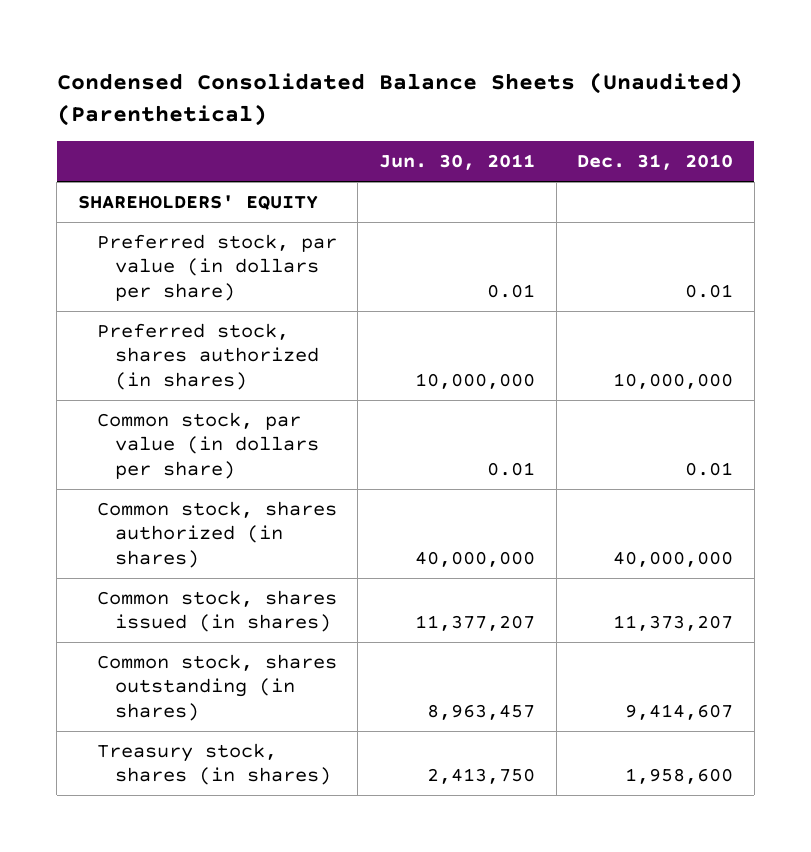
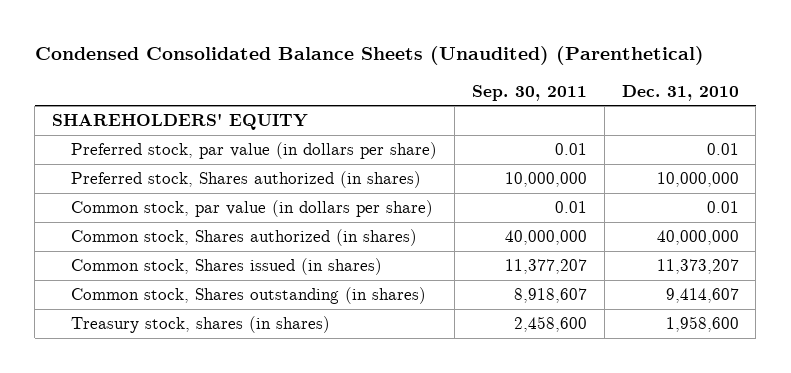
- | Jun. 30, 2011 | Dec. 31, 2010
+ | Sep. 30, 2011 | Dec. 31, 2010
- Preferred stock, shares authorized (in shares) | 10,000,000 | 10,000,000
+ Preferred stock, Shares authorized (in shares) | 10,000,000 | 10,000,000
- Common stock, shares authorized (in shares) | 40,000,000 | 40,000,000
- Common stock, shares issued (in shares) | 11,377,207 | 11,373,207
- Common stock, shares outstanding (in shares) | 8,963,457 | 9,414,607
+ Common stock, Shares authorized (in shares) | 40,000,000 | 40,000,000
+ Common stock, Shares issued (in shares) | 11,377,207 | 11,373,207
+ Common stock, Shares outstanding (in shares) | 8,918,607 | 9,414,607

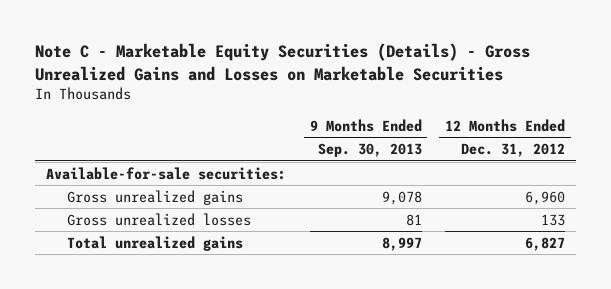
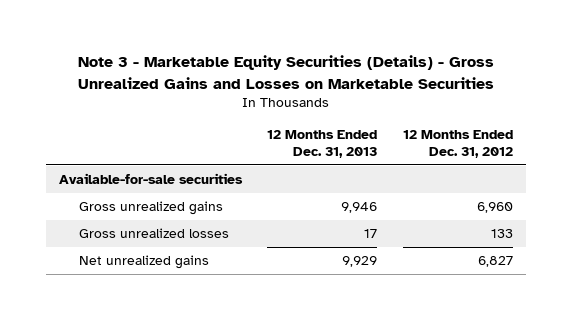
- Note C - Marketable Equity Securities (Details) - Gross Unrealized Gains and Losses on Marketable Securities
+ Note 3 - Marketable Equity Securities (Details) - Gross Unrealized Gains and Losses on Marketable Securities
- | 9 Months Ended Sep. 30, 2013 | 12 Months Ended Dec. 31, 2012
+ | 12 Months Ended Dec. 31, 2013 | 12 Months Ended Dec. 31, 2012
- Available-for-sale securities:
+ Available-for-sale securities
- Total unrealized gains | 8,997 | 6,827
+ Net unrealized gains | 9,929 | 6,827

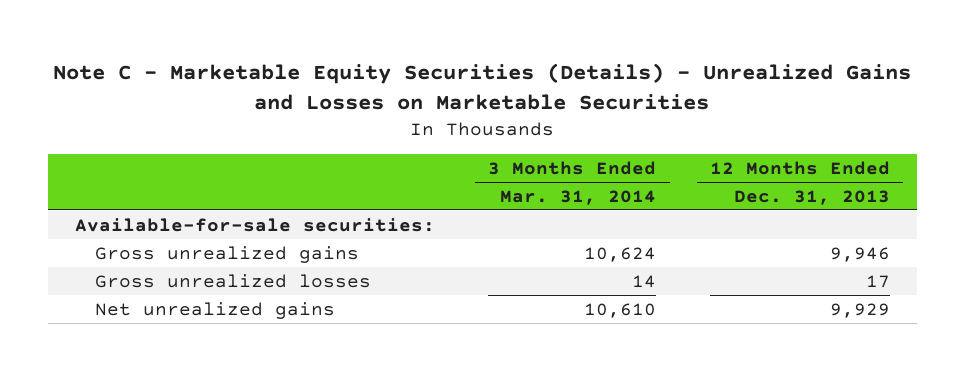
- Note 3 - Marketable Equity Securities (Details) - Gross Unrealized Gains and Losses on Marketable Securities
+ Note C - Marketable Equity Securities (Details) - Unrealized Gains and Losses on Marketable Securities
- | 12 Months Ended Dec. 31, 2013 | 12 Months Ended Dec. 31, 2012
+ | 3 Months Ended Mar. 31, 2014 | 12 Months Ended Dec. 31, 2013
- Available-for-sale securities
+ Available-for-sale securities:

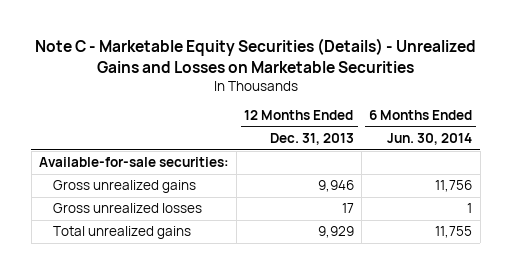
- | 3 Months Ended Mar. 31, 2014 | 12 Months Ended Dec. 31, 2013
+ | 12 Months Ended Dec. 31, 2013 | 6 Months Ended Jun. 30, 2014
- Net unrealized gains | 10,610 | 9,929
+ Total unrealized gains | 9,929 | 11,755

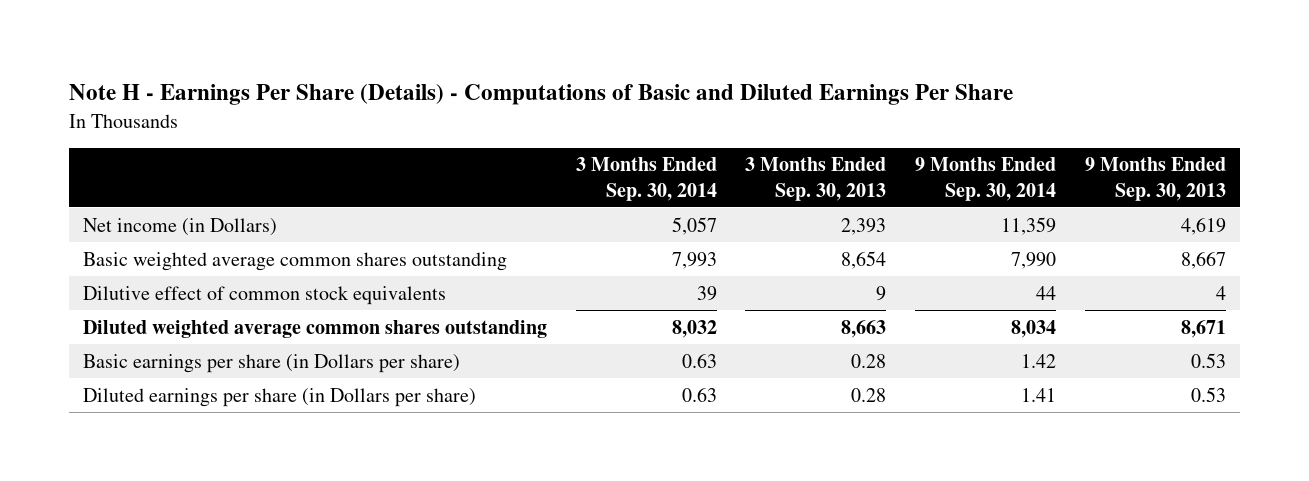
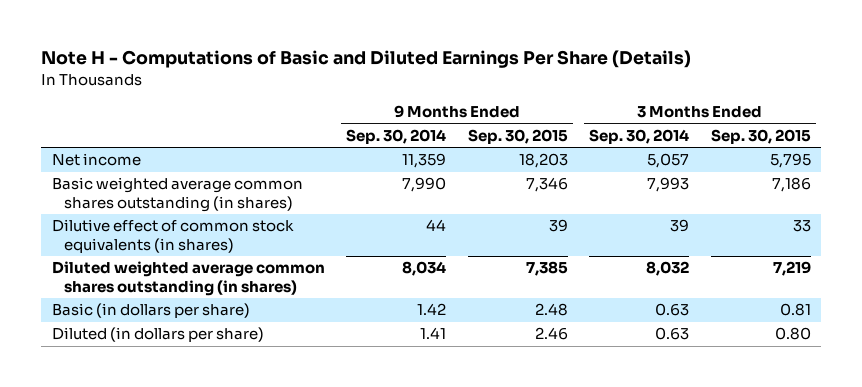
- Note H - Earnings Per Share (Details) - Computations of Basic and Diluted Earnings Per Share
+ Note H - Computations of Basic and Diluted Earnings Per Share (Details)
- | 3 Months Ended Sep. 30, 2014 | 3 Months Ended Sep. 30, 2013 | 9 Months Ended Sep. 30, 2014 | 9 Months Ended Sep. 30, 2013
+ | 9 Months Ended Sep. 30, 2014 | 9 Months Ended Sep. 30, 2015 | 3 Months Ended Sep. 30, 2014 | 3 Months Ended Sep. 30, 2015
- Net income (in Dollars) | 5,057 | 2,393 | 11,359 | 4,619
- Basic weighted average common shares outstanding | 7,993 | 8,654 | 7,990 | 8,667
- Dilutive effect of common stock equivalents | 39 | 9 | 44 | 4
- Diluted weighted average common shares outstanding | 8,032 | 8,663 | 8,034 | 8,671
- Basic earnings per share (in Dollars per share) | 0.63 | 0.28 | 1.42 | 0.53
- Diluted earnings per share (in Dollars per share) | 0.63 | 0.28 | 1.41 | 0.53
+ Net income | 11,359 | 18,203 | 5,057 | 5,795
+ Basic weighted average common shares outstanding (in shares) | 7,990 | 7,346 | 7,993 | 7,186
+ Dilutive effect of common stock equivalents (in shares) | 44 | 39 | 39 | 33
+ Diluted weighted average common shares outstanding (in shares) | 8,034 | 7,385 | 8,032 | 7,219
+ Basic (in dollars per share) | 1.42 | 2.48 | 0.63 | 0.81
+ Diluted (in dollars per share) | 1.41 | 2.46 | 0.63 | 0.80

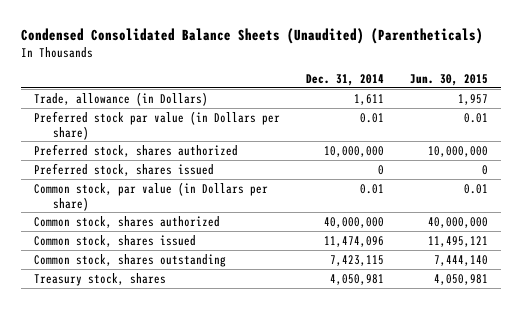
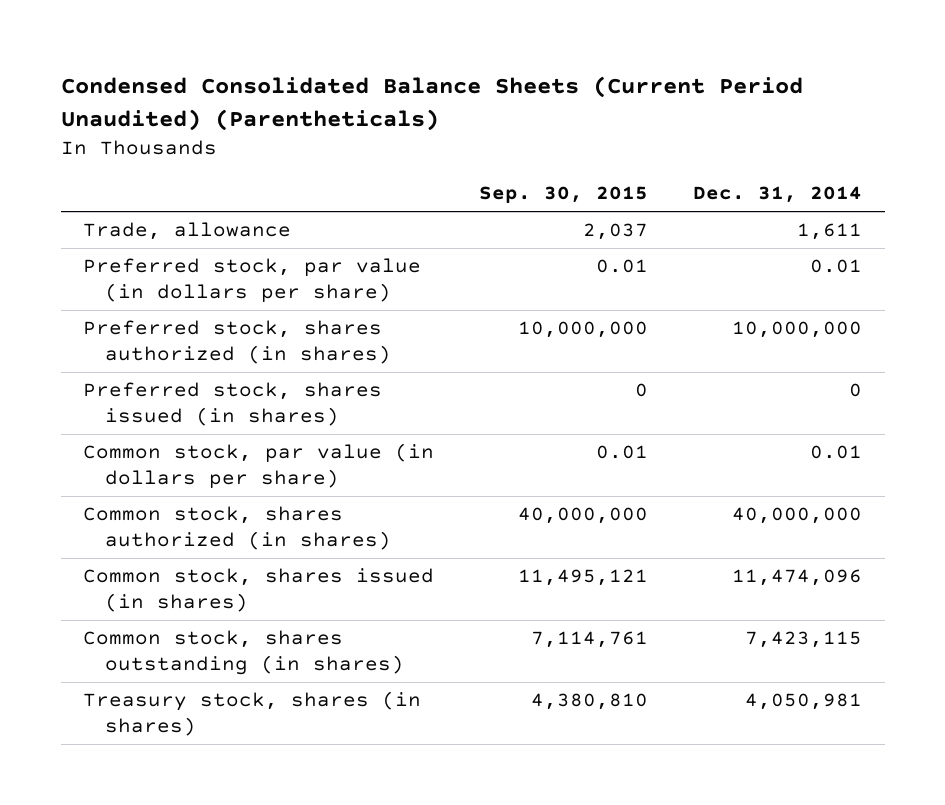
- Condensed Consolidated Balance Sheets (Unaudited) (Parentheticals)
+ Condensed Consolidated Balance Sheets (Current Period Unaudited) (Parentheticals)
- | Dec. 31, 2014 | Jun. 30, 2015
+ | Sep. 30, 2015 | Dec. 31, 2014
- Trade, allowance (in Dollars) | 1,611 | 1,957
- Preferred stock par value (in Dollars per share) | 0.01 | 0.01
- Preferred stock, shares authorized | 10,000,000 | 10,000,000
- Preferred stock, shares issued | 0 | 0
- Common stock, par value (in Dollars per share) | 0.01 | 0.01
- Common stock, shares authorized | 40,000,000 | 40,000,000
- Common stock, shares issued | 11,474,096 | 11,495,121
- Common stock, shares outstanding | 7,423,115 | 7,444,140
- Treasury stock, shares | 4,050,981 | 4,050,981
+ Trade, allowance | 2,037 | 1,611
+ Preferred stock, par value (in dollars per share) | 0.01 | 0.01
+ Preferred stock, shares authorized (in shares) | 10,000,000 | 10,000,000
+ Preferred stock, shares issued (in shares) | 0 | 0
+ Common stock, par value (in dollars per share) | 0.01 | 0.01
+ Common stock, shares authorized (in shares) | 40,000,000 | 40,000,000
+ Common stock, shares issued (in shares) | 11,495,121 | 11,474,096
+ Common stock, shares outstanding (in shares) | 7,114,761 | 7,423,115
+ Treasury stock, shares (in shares) | 4,380,810 | 4,050,981

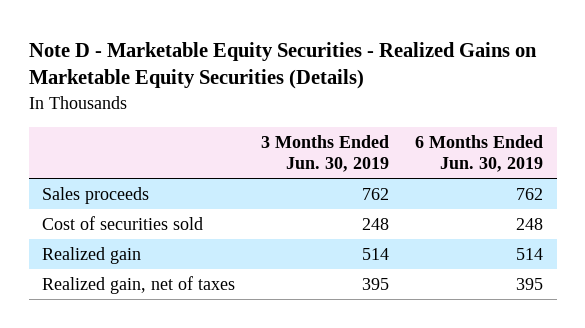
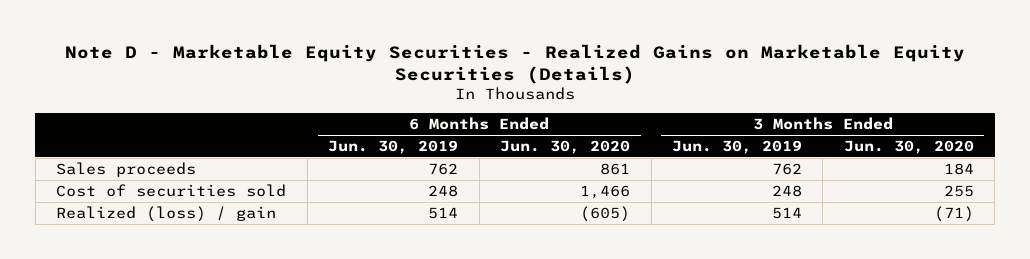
- | 3 Months Ended Jun. 30, 2019 | 6 Months Ended Jun. 30, 2019
+ | 6 Months Ended Jun. 30, 2019 | 6 Months Ended Jun. 30, 2020 | 3 Months Ended Jun. 30, 2019 | 3 Months Ended Jun. 30, 2020
- Realized gain | 514 | 514
- Realized gain, net of taxes | 395 | 395
+ Realized (loss) / gain | 514 | (605) | 514 | (71)

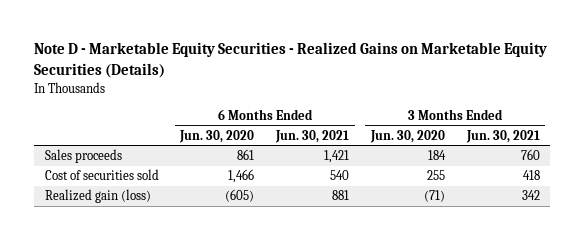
- | 6 Months Ended Jun. 30, 2019 | 6 Months Ended Jun. 30, 2020 | 3 Months Ended Jun. 30, 2019 | 3 Months Ended Jun. 30, 2020
+ | 6 Months Ended Jun. 30, 2020 | 6 Months Ended Jun. 30, 2021 | 3 Months Ended Jun. 30, 2020 | 3 Months Ended Jun. 30, 2021
- Realized (loss) / gain | 514 | (605) | 514 | (71)
+ Realized gain (loss) | (605) | 881 | (71) | 342

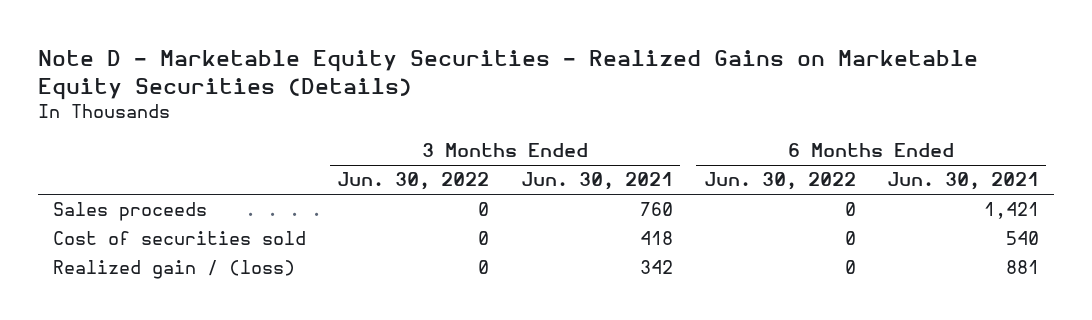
- | 6 Months Ended Jun. 30, 2020 | 6 Months Ended Jun. 30, 2021 | 3 Months Ended Jun. 30, 2020 | 3 Months Ended Jun. 30, 2021
+ | 3 Months Ended Jun. 30, 2022 | 3 Months Ended Jun. 30, 2021 | 6 Months Ended Jun. 30, 2022 | 6 Months Ended Jun. 30, 2021
- Realized gain (loss) | (605) | 881 | (71) | 342
+ Realized gain / (loss) | 0 | 342 | 0 | 881

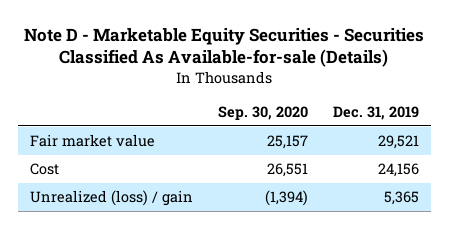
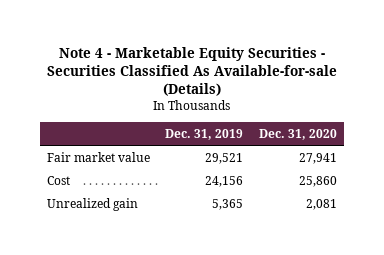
- Note D - Marketable Equity Securities - Securities Classified As Available-for-sale (Details)
+ Note 4 - Marketable Equity Securities - Securities Classified As Available-for-sale (Details)
- | Sep. 30, 2020 | Dec. 31, 2019
+ | Dec. 31, 2019 | Dec. 31, 2020
- Unrealized (loss) / gain | (1,394) | 5,365
+ Unrealized gain | 5,365 | 2,081

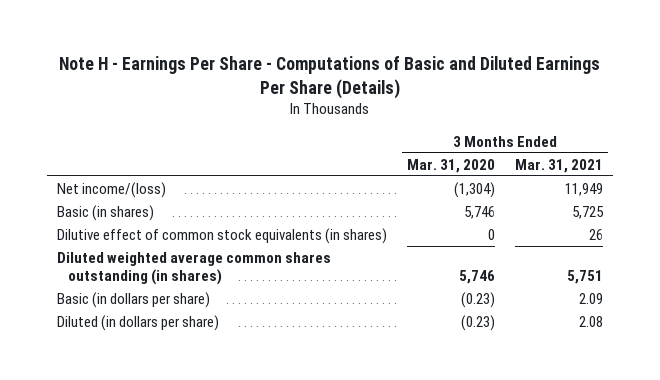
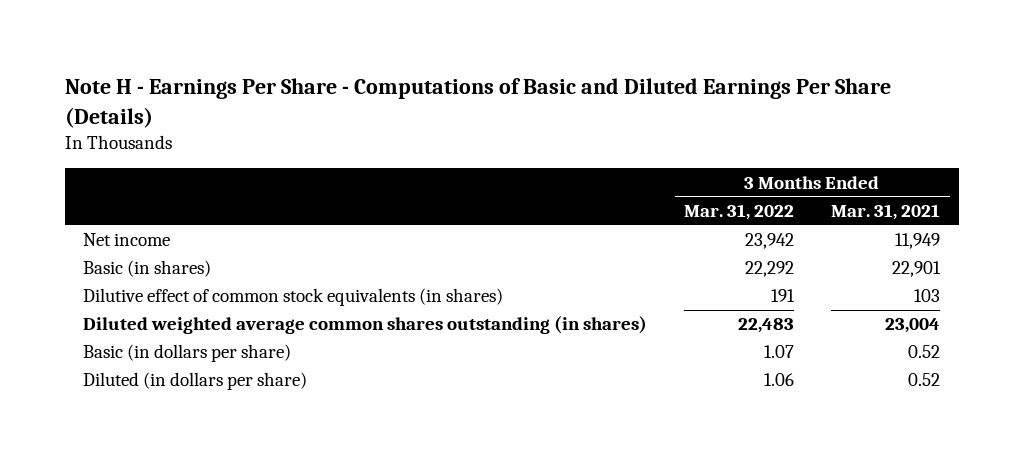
- | 3 Months Ended Mar. 31, 2020 | 3 Months Ended Mar. 31, 2021
+ | 3 Months Ended Mar. 31, 2022 | 3 Months Ended Mar. 31, 2021
- Net income/(loss) | (1,304) | 11,949
- Basic (in shares) | 5,746 | 5,725
- Dilutive effect of common stock equivalents (in shares) | 0 | 26
- Diluted weighted average common shares outstanding (in shares) | 5,746 | 5,751
- Basic (in dollars per share) | (0.23) | 2.09
- Diluted (in dollars per share) | (0.23) | 2.08
+ Net income | 23,942 | 11,949
+ Basic (in shares) | 22,292 | 22,901
+ Dilutive effect of common stock equivalents (in shares) | 191 | 103
+ Diluted weighted average common shares outstanding (in shares) | 22,483 | 23,004
+ Basic (in dollars per share) | 1.07 | 0.52
+ Diluted (in dollars per share) | 1.06 | 0.52

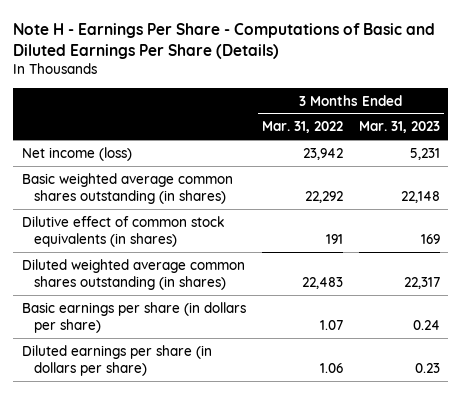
- | 3 Months Ended Mar. 31, 2022 | 3 Months Ended Mar. 31, 2021
+ | 3 Months Ended Mar. 31, 2022 | 3 Months Ended Mar. 31, 2023
- Net income | 23,942 | 11,949
- Basic (in shares) | 22,292 | 22,901
+ Net income (loss) | 23,942 | 5,231
+ Basic weighted average common shares outstanding (in shares) | 22,292 | 22,148
- Basic (in dollars per share) | 1.07 | 0.52
- Diluted (in dollars per share) | 1.06 | 0.52
+ Basic earnings per share (in dollars per share) | 1.07 | 0.24
+ Diluted earnings per share (in dollars per share) | 1.06 | 0.23

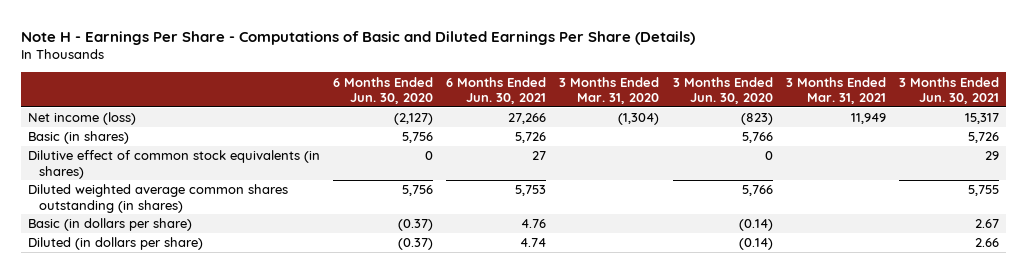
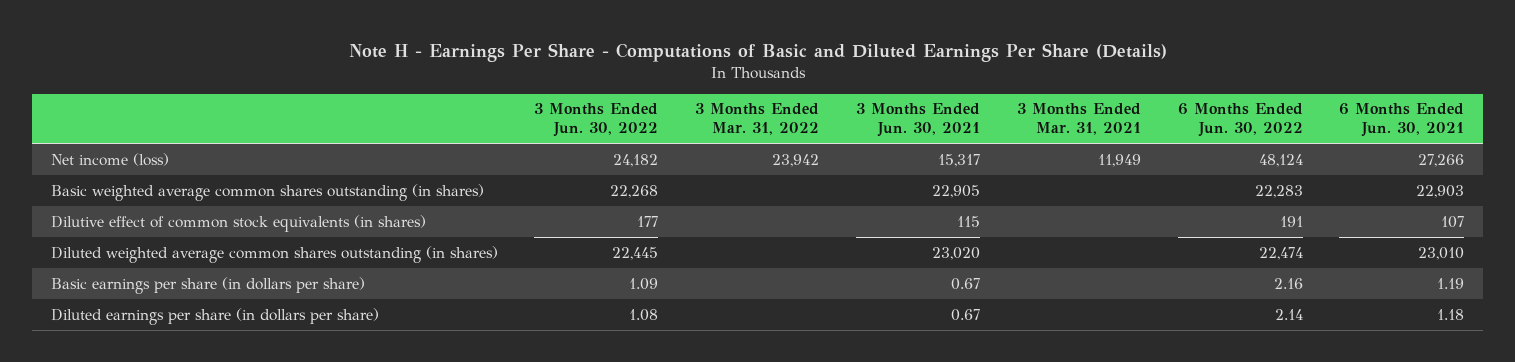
- | 6 Months Ended Jun. 30, 2020 | 6 Months Ended Jun. 30, 2021 | 3 Months Ended Mar. 31, 2020 | 3 Months Ended Jun. 30, 2020 | 3 Months Ended Mar. 31, 2021 | 3 Months Ended Jun. 30, 2021
+ | 3 Months Ended Jun. 30, 2022 | 3 Months Ended Mar. 31, 2022 | 3 Months Ended Jun. 30, 2021 | 3 Months Ended Mar. 31, 2021 | 6 Months Ended Jun. 30, 2022 | 6 Months Ended Jun. 30, 2021
- Basic (in shares) | 5,756 | 5,726 | | 5,766 | | 5,726
- Dilutive effect of common stock equivalents (in shares) | 0 | 27 | | 0 | | 29
- Diluted weighted average common shares outstanding (in shares) | 5,756 | 5,753 | | 5,766 | | 5,755
- Basic (in dollars per share) | (0.37) | 4.76 | | (0.14) | | 2.67
- Diluted (in dollars per share) | (0.37) | 4.74 | | (0.14) | | 2.66
+ Basic weighted average common shares outstanding (in shares) | 22,268 | | 22,905 | | 22,283 | 22,903
+ Dilutive effect of common stock equivalents (in shares) | 177 | | 115 | | 191 | 107
+ Diluted weighted average common shares outstanding (in shares) | 22,445 | | 23,020 | | 22,474 | 23,010
+ Basic earnings per share (in dollars per share) | 1.09 | | 0.67 | | 2.16 | 1.19
+ Diluted earnings per share (in dollars per share) | 1.08 | | 0.67 | | 2.14 | 1.18

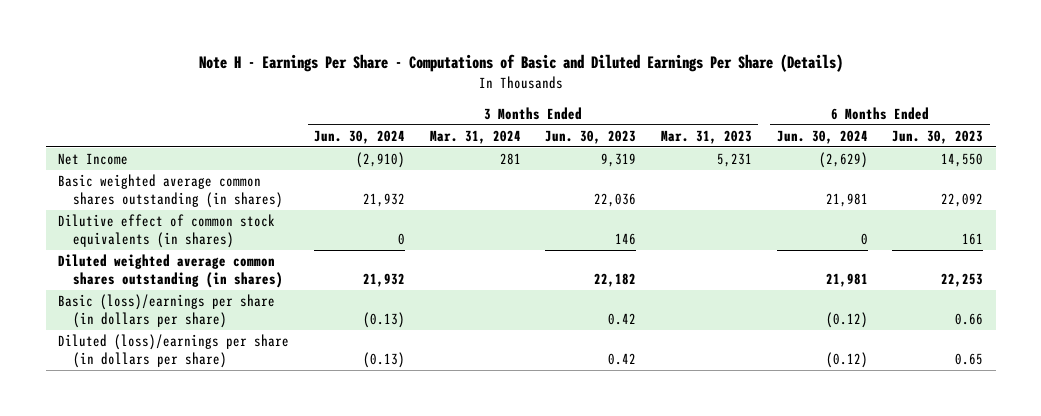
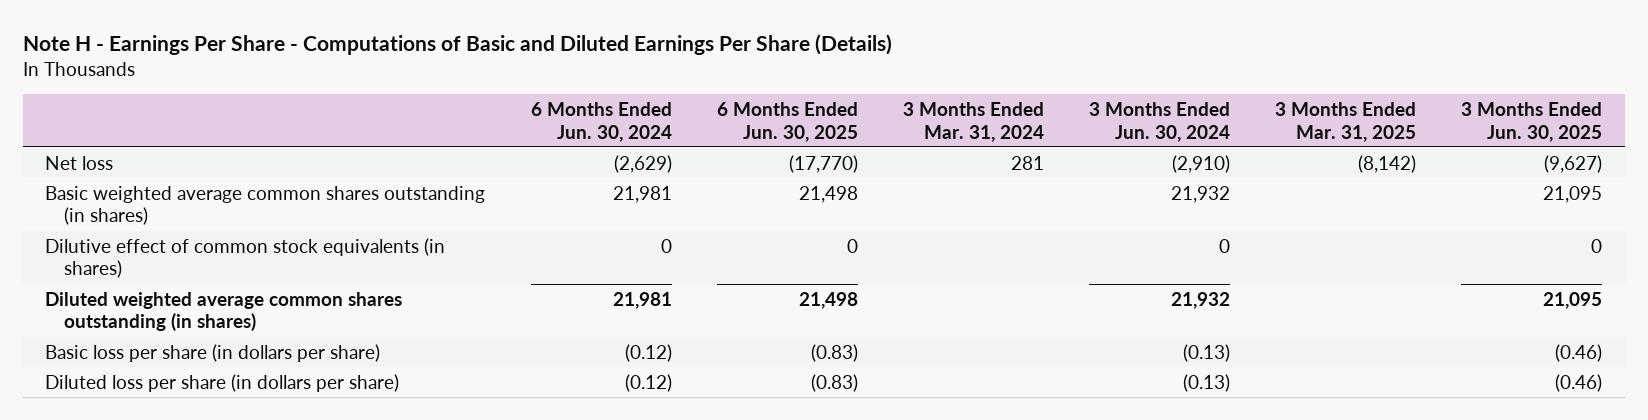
- | 3 Months Ended Jun. 30, 2024 | 3 Months Ended Mar. 31, 2024 | 3 Months Ended Jun. 30, 2023 | 3 Months Ended Mar. 31, 2023 | 6 Months Ended Jun. 30, 2024 | 6 Months Ended Jun. 30, 2023
+ | 6 Months Ended Jun. 30, 2024 | 6 Months Ended Jun. 30, 2025 | 3 Months Ended Mar. 31, 2024 | 3 Months Ended Jun. 30, 2024 | 3 Months Ended Mar. 31, 2025 | 3 Months Ended Jun. 30, 2025
- Net Income | (2,910) | 281 | 9,319 | 5,231 | (2,629) | 14,550
+ Net loss | (2,629) | (17,770) | 281 | (2,910) | (8,142) | (9,627)
- Basic (loss)/earnings per share (in dollars per share) | (0.13) | | 0.42 | | (0.12) | 0.66
- Diluted (loss)/earnings per share (in dollars per share) | (0.13) | | 0.42 | | (0.12) | 0.65
+ Basic loss per share (in dollars per share) | (0.12) | (0.83) | | (0.13) | | (0.46)
+ Diluted loss per share (in dollars per share) | (0.12) | (0.83) | | (0.13) | | (0.46)

